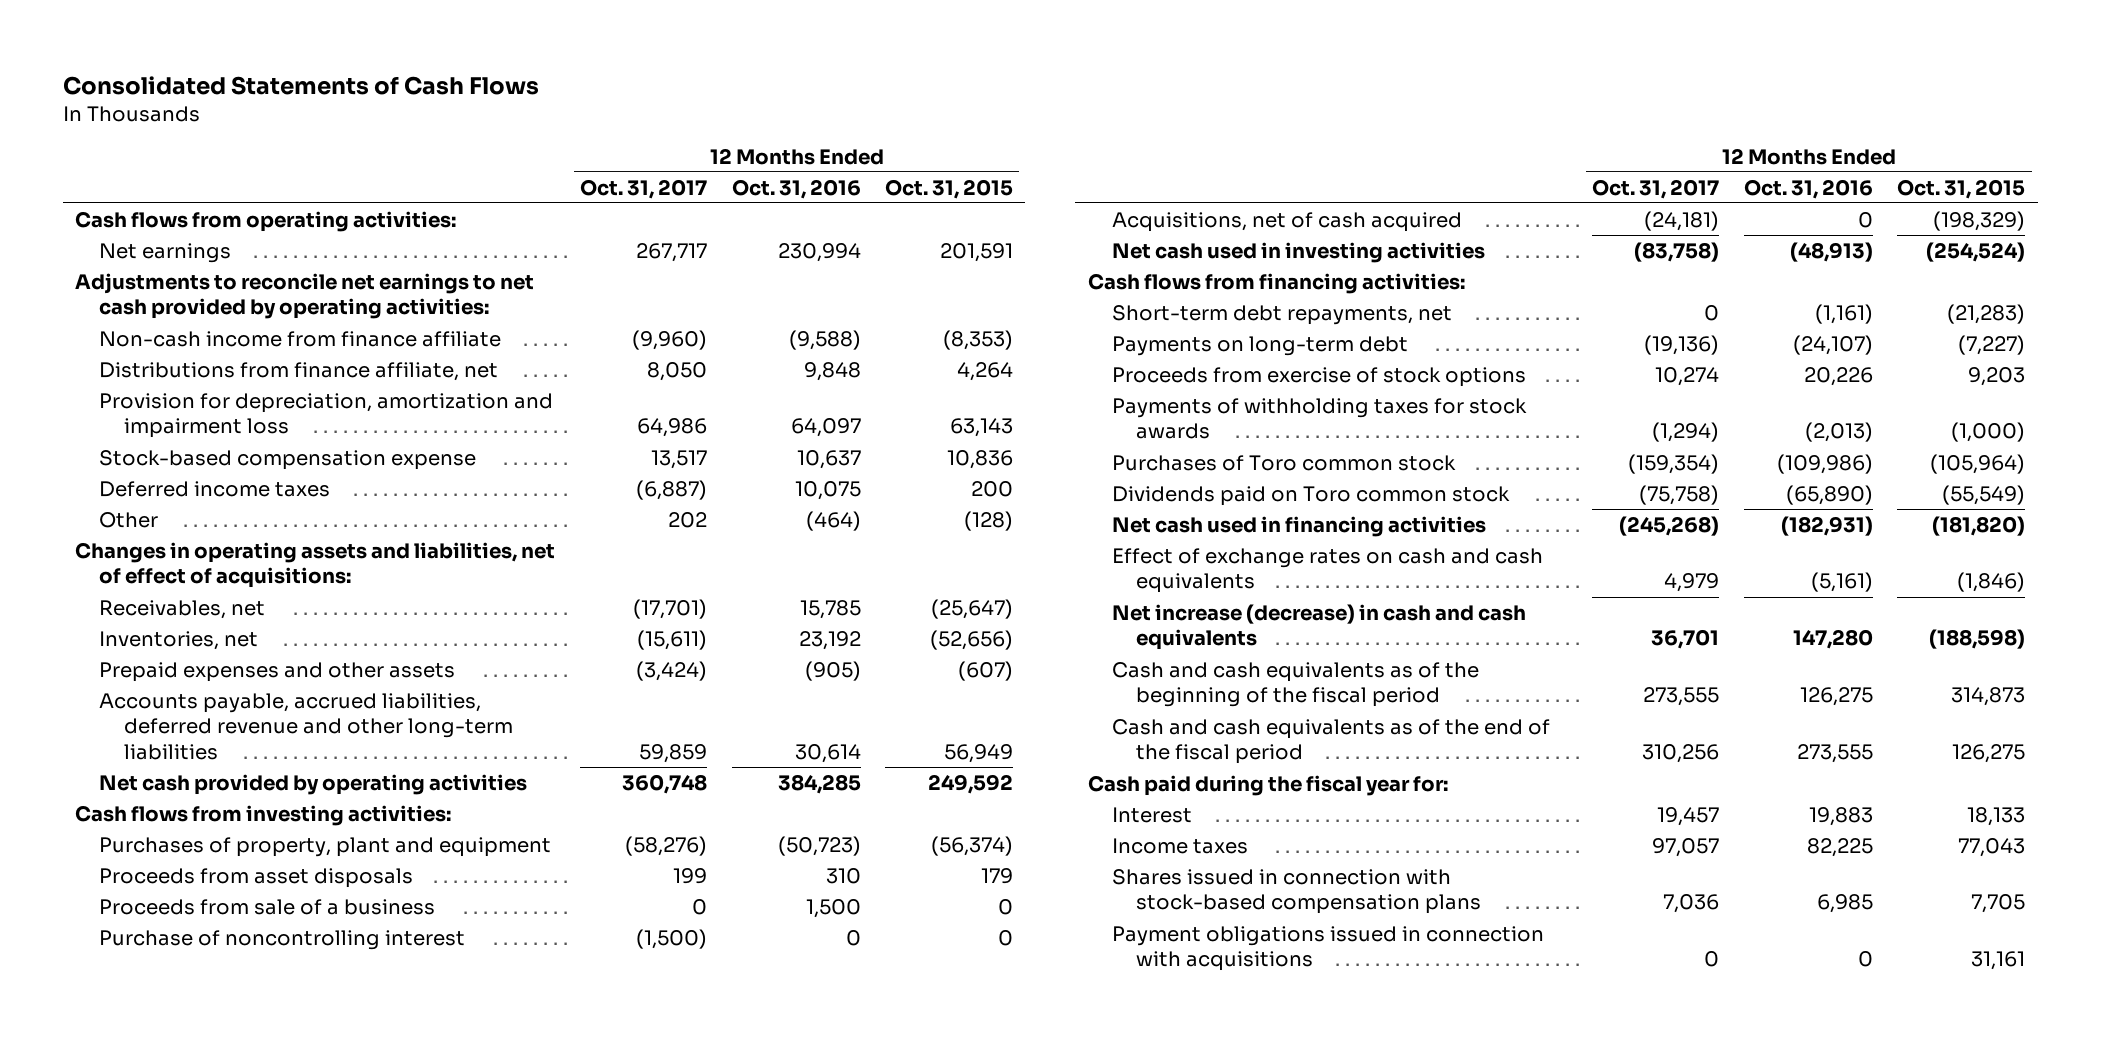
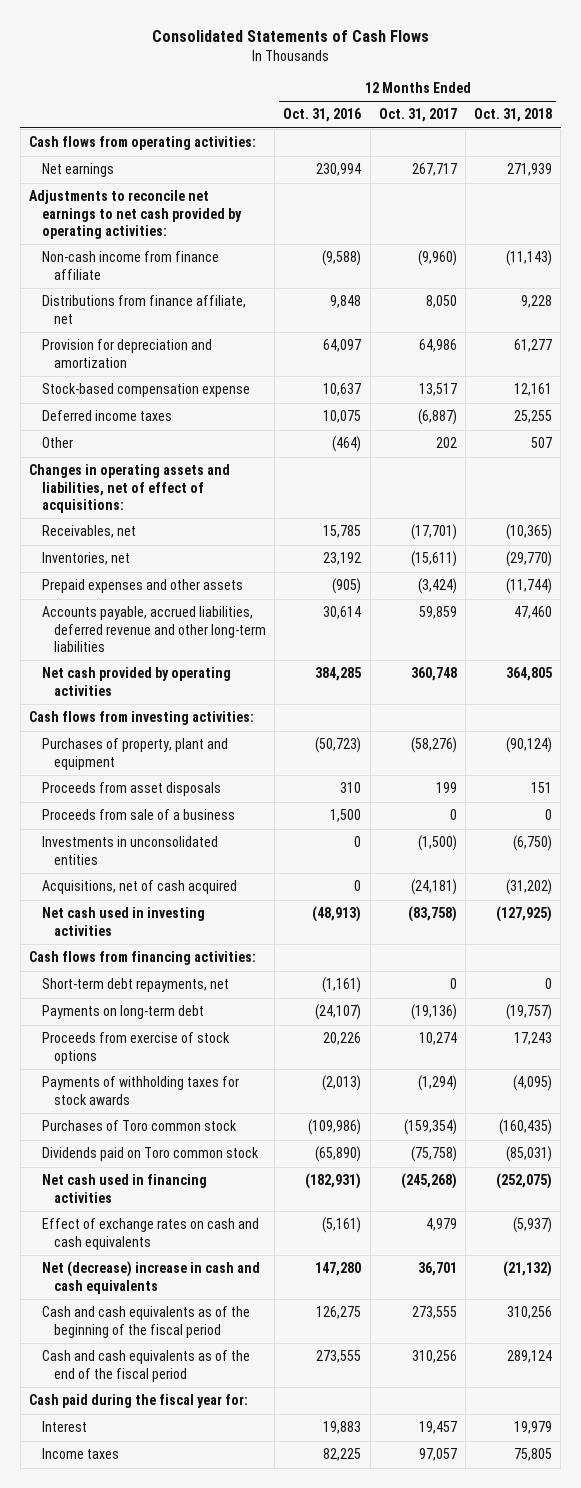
- | 12 Months Ended Oct. 31, 2017 | 12 Months Ended Oct. 31, 2016 | 12 Months Ended Oct. 31, 2015
+ | 12 Months Ended Oct. 31, 2016 | 12 Months Ended Oct. 31, 2017 | 12 Months Ended Oct. 31, 2018
- Provision for depreciation, amortization and impairment loss | 64,986 | 64,097 | 63,143
+ Provision for depreciation and amortization | 64,097 | 64,986 | 61,277
- Purchase of noncontrolling interest | (1,500) | 0 | 0
+ Investments in unconsolidated entities | 0 | (1,500) | (6,750)
- Net increase (decrease) in cash and cash equivalents | 36,701 | 147,280 | (188,598)
+ Net (decrease) increase in cash and cash equivalents | 147,280 | 36,701 | (21,132)
- Shares issued in connection with stock-based compensation plans | 7,036 | 6,985 | 7,705
- Payment obligations issued in connection with acquisitions | 0 | 0 | 31,161

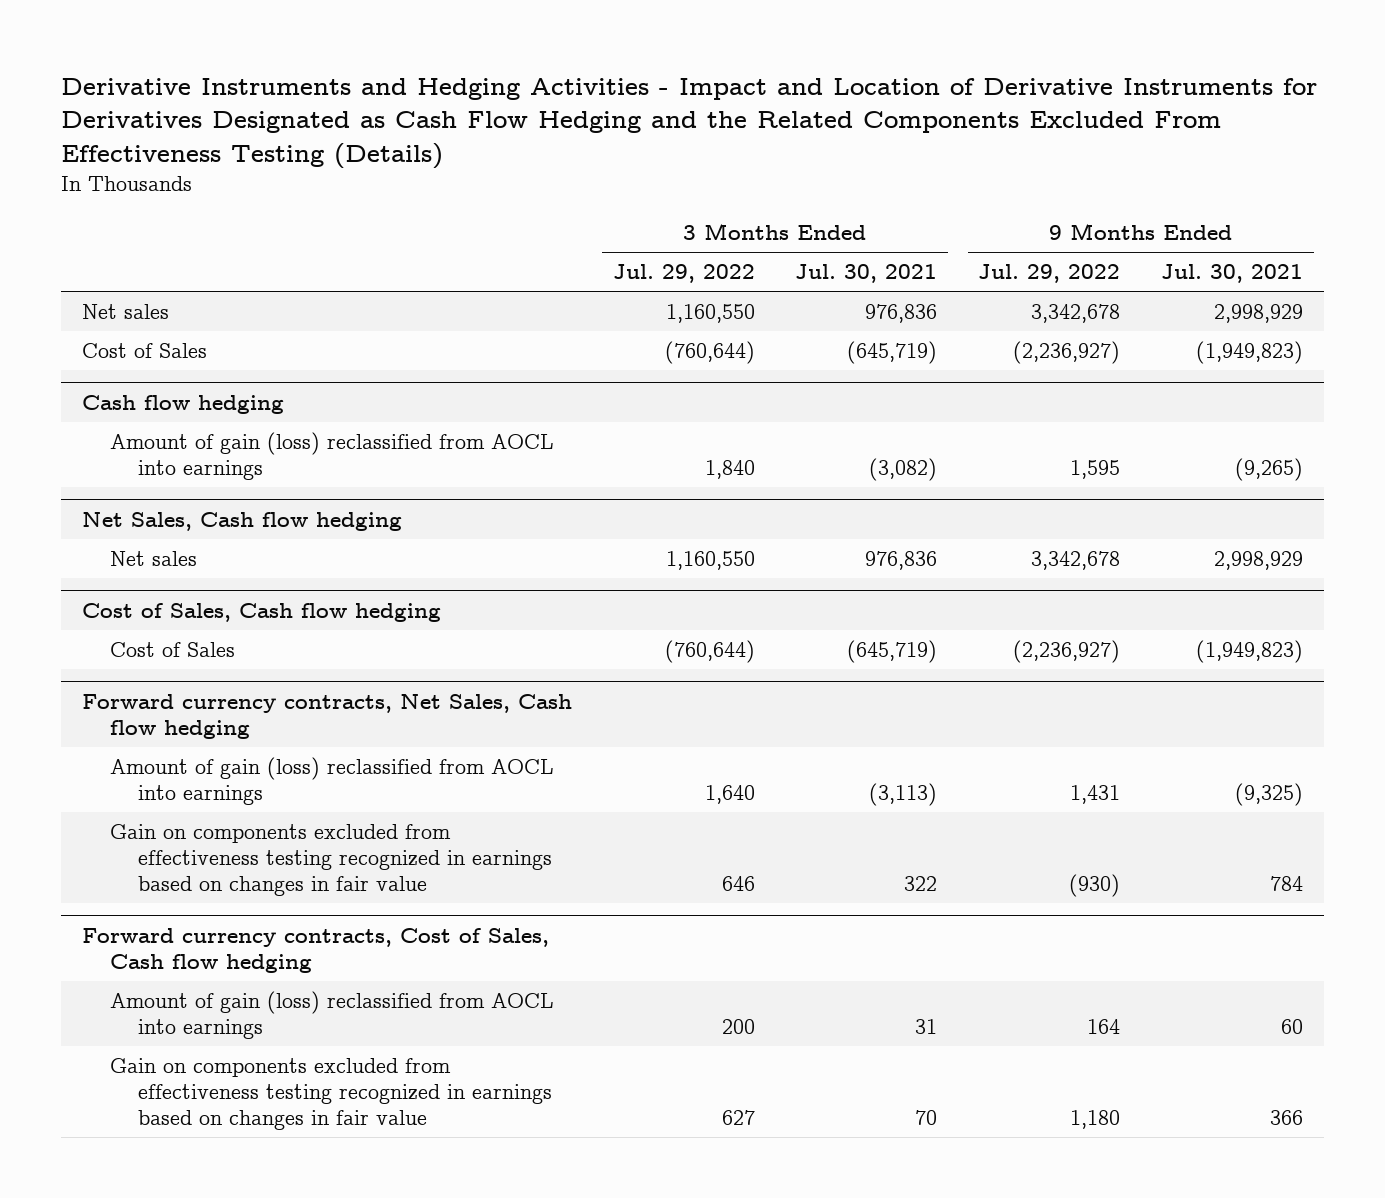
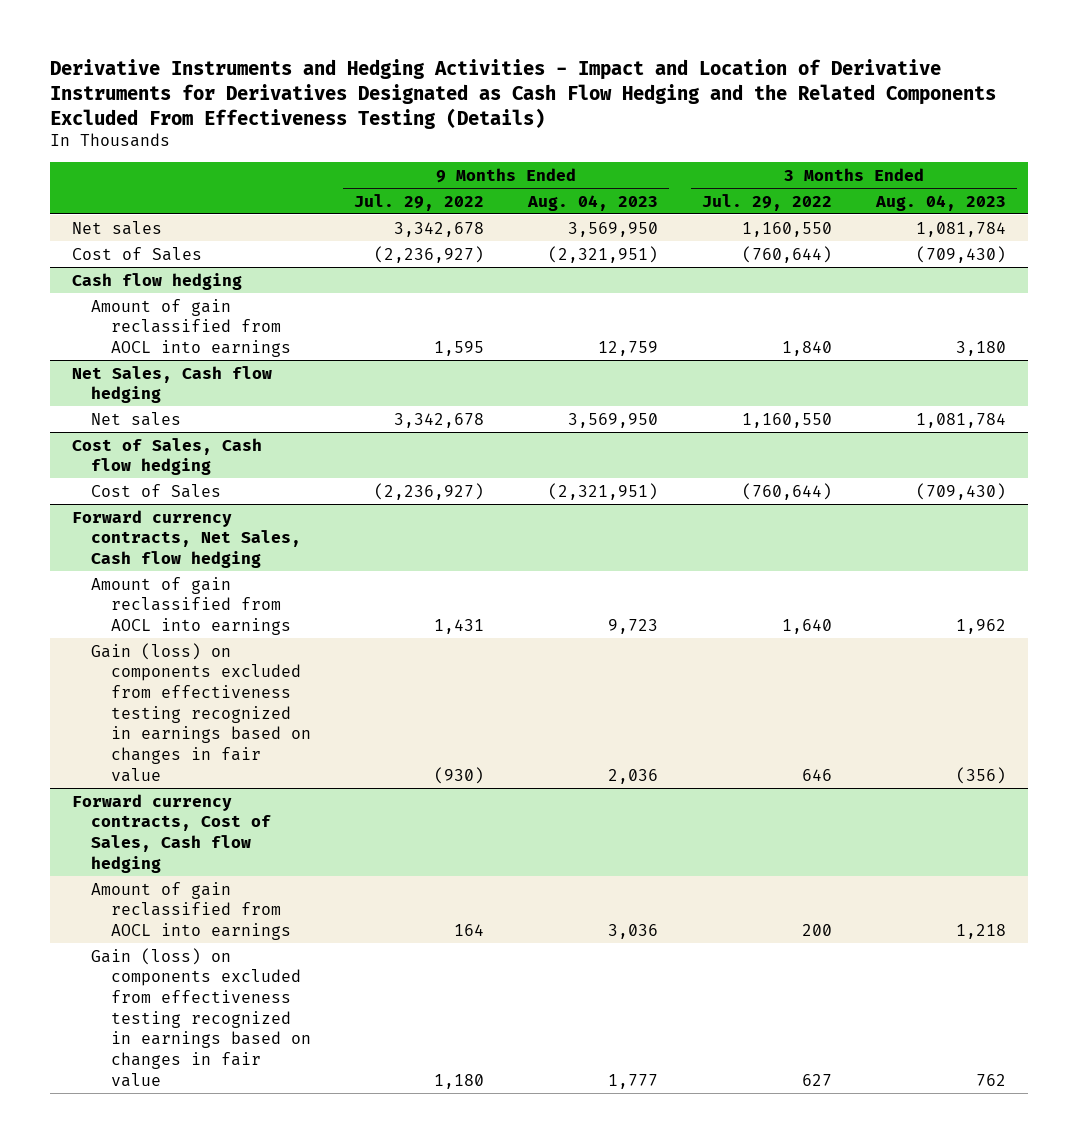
- | 3 Months Ended Jul. 29, 2022 | 3 Months Ended Jul. 30, 2021 | 9 Months Ended Jul. 29, 2022 | 9 Months Ended Jul. 30, 2021
+ | 9 Months Ended Jul. 29, 2022 | 9 Months Ended Aug. 04, 2023 | 3 Months Ended Jul. 29, 2022 | 3 Months Ended Aug. 04, 2023
@ Cash flow hedging
- Amount of gain (loss) reclassified from AOCL into earnings | 1,840 | (3,082) | 1,595 | (9,265)
+ Amount of gain reclassified from AOCL into earnings | 1,595 | 12,759 | 1,840 | 3,180
@ Forward currency contracts, Net Sales, Cash flow hedging
- Amount of gain (loss) reclassified from AOCL into earnings | 1,640 | (3,113) | 1,431 | (9,325)
- Gain on components excluded from effectiveness testing recognized in earnings based on changes in fair value | 646 | 322 | (930) | 784
+ Amount of gain reclassified from AOCL into earnings | 1,431 | 9,723 | 1,640 | 1,962
+ Gain (loss) on components excluded from effectiveness testing recognized in earnings based on changes in fair value | (930) | 2,036 | 646 | (356)
@ Forward currency contracts, Cost of Sales, Cash flow hedging
- Amount of gain (loss) reclassified from AOCL into earnings | 200 | 31 | 164 | 60
- Gain on components excluded from effectiveness testing recognized in earnings based on changes in fair value | 627 | 70 | 1,180 | 366
+ Amount of gain reclassified from AOCL into earnings | 164 | 3,036 | 200 | 1,218
+ Gain (loss) on components excluded from effectiveness testing recognized in earnings based on changes in fair value | 1,180 | 1,777 | 627 | 762

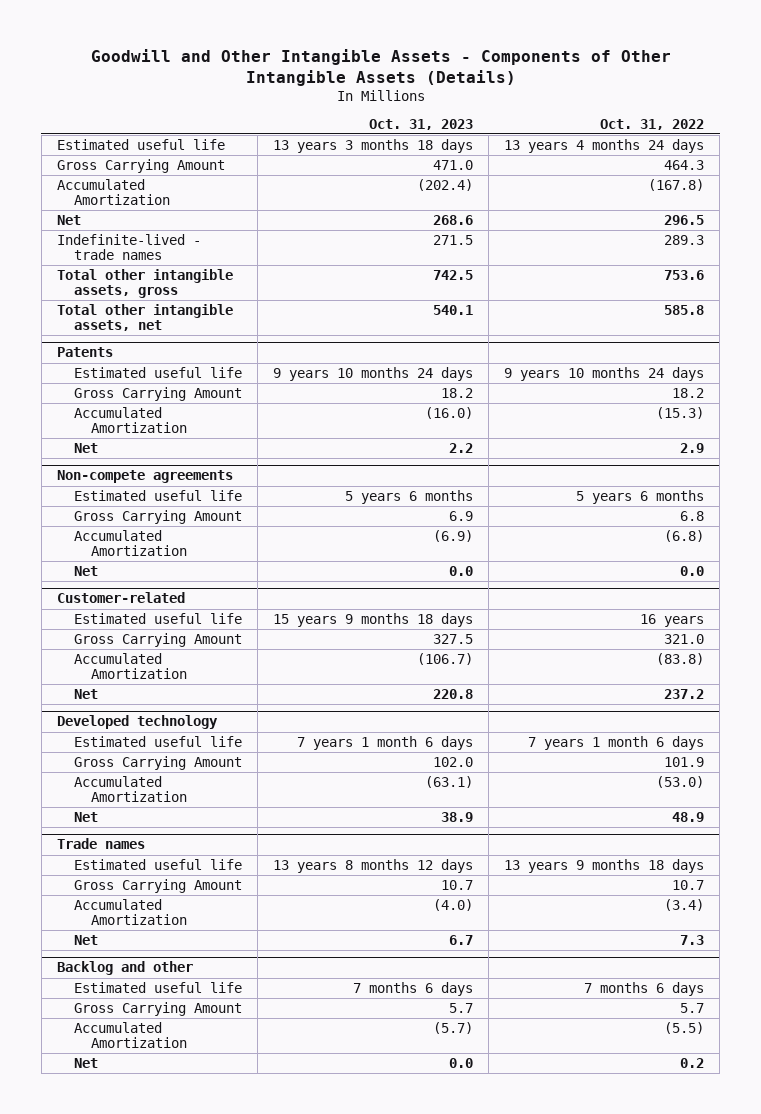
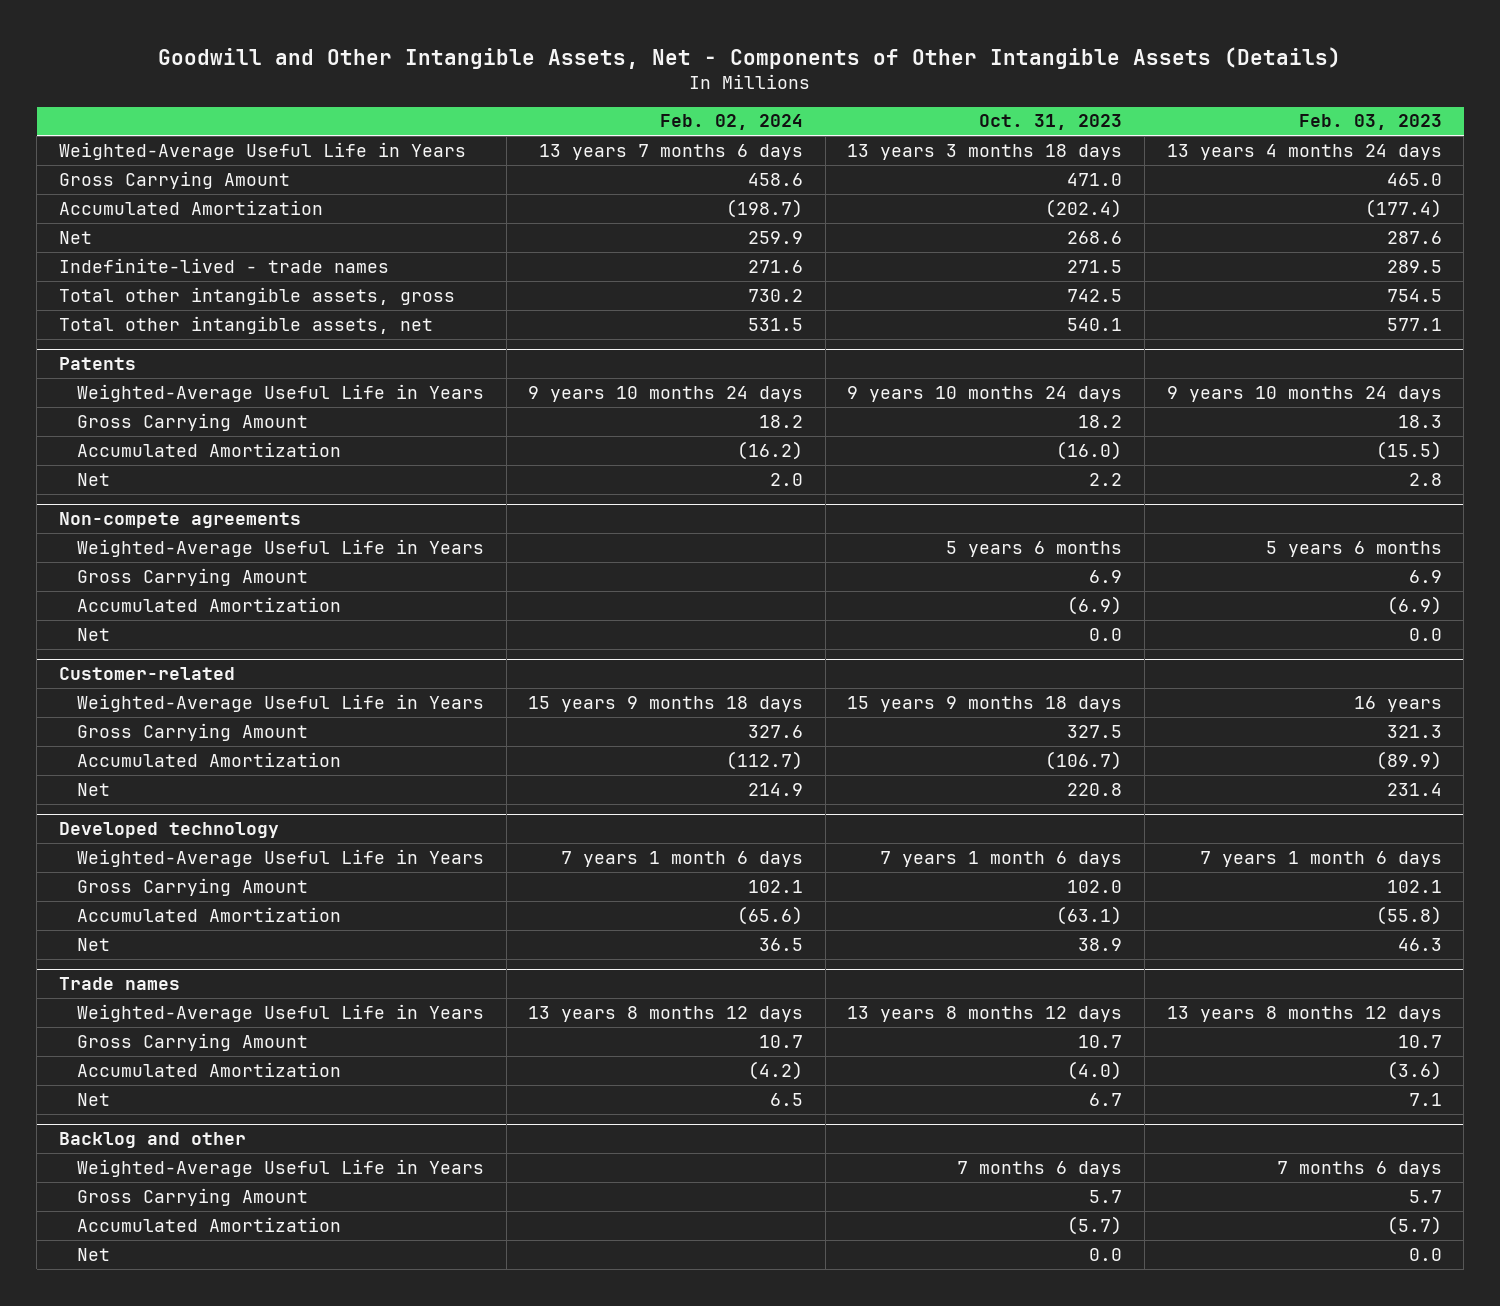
- Goodwill and Other Intangible Assets - Components of Other Intangible Assets (Details)
+ Goodwill and Other Intangible Assets, Net - Components of Other Intangible Assets (Details)
- | Oct. 31, 2023 | Oct. 31, 2022
+ | Feb. 02, 2024 | Oct. 31, 2023 | Feb. 03, 2023
- Estimated useful life | 13 years 3 months 18 days | 13 years 4 months 24 days
+ Weighted-Average Useful Life in Years | 13 years 7 months 6 days | 13 years 3 months 18 days | 13 years 4 months 24 days
@ Patents
- Estimated useful life | 9 years 10 months 24 days | 9 years 10 months 24 days
+ Weighted-Average Useful Life in Years | 9 years 10 months 24 days | 9 years 10 months 24 days | 9 years 10 months 24 days
@ Non-compete agreements
- Estimated useful life | 5 years 6 months | 5 years 6 months
+ Weighted-Average Useful Life in Years | | 5 years 6 months | 5 years 6 months
@ Customer-related
- Estimated useful life | 15 years 9 months 18 days | 16 years
+ Weighted-Average Useful Life in Years | 15 years 9 months 18 days | 15 years 9 months 18 days | 16 years
@ Developed technology
- Estimated useful life | 7 years 1 month 6 days | 7 years 1 month 6 days
+ Weighted-Average Useful Life in Years | 7 years 1 month 6 days | 7 years 1 month 6 days | 7 years 1 month 6 days
@ Trade names
- Estimated useful life | 13 years 8 months 12 days | 13 years 9 months 18 days
+ Weighted-Average Useful Life in Years | 13 years 8 months 12 days | 13 years 8 months 12 days | 13 years 8 months 12 days
@ Backlog and other
- Estimated useful life | 7 months 6 days | 7 months 6 days
+ Weighted-Average Useful Life in Years | | 7 months 6 days | 7 months 6 days

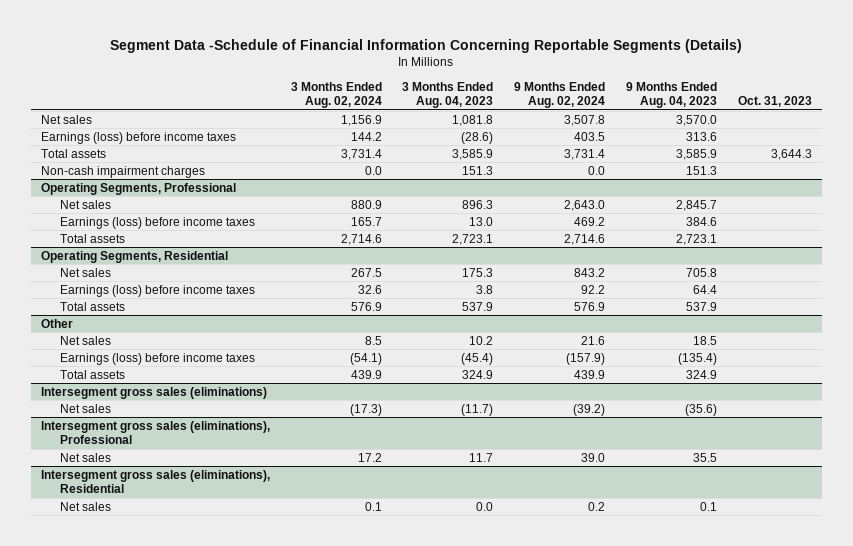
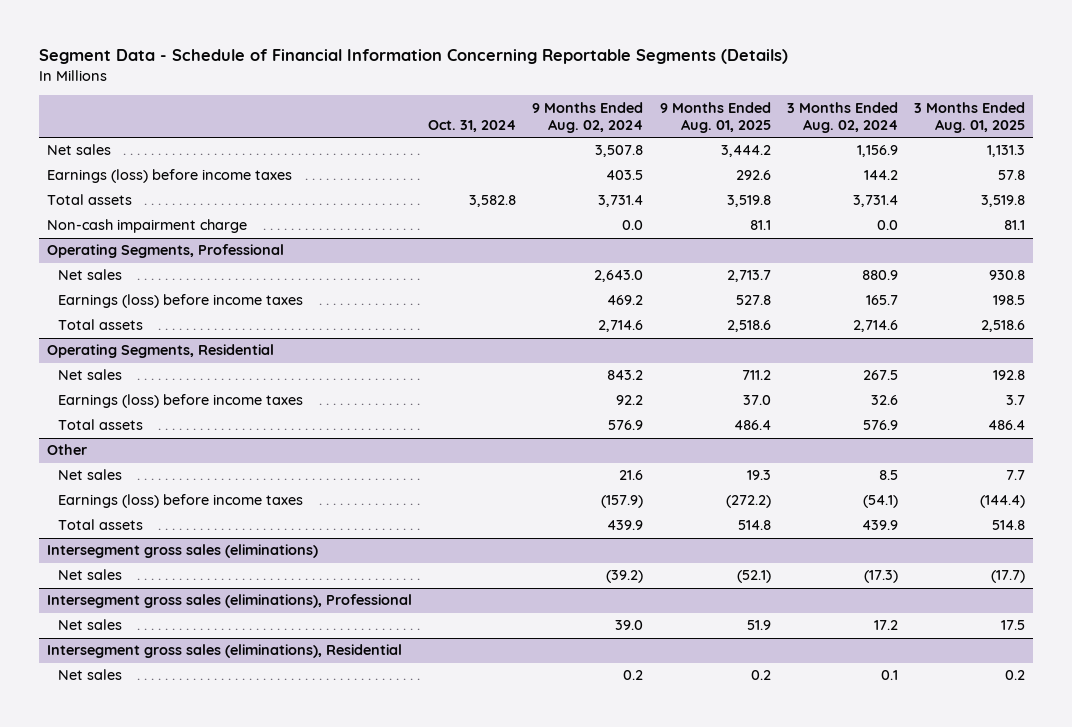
- Segment Data -Schedule of Financial Information Concerning Reportable Segments (Details)
+ Segment Data - Schedule of Financial Information Concerning Reportable Segments (Details)
- | 3 Months Ended Aug. 02, 2024 | 3 Months Ended Aug. 04, 2023 | 9 Months Ended Aug. 02, 2024 | 9 Months Ended Aug. 04, 2023 | Oct. 31, 2023
+ | Oct. 31, 2024 | 9 Months Ended Aug. 02, 2024 | 9 Months Ended Aug. 01, 2025 | 3 Months Ended Aug. 02, 2024 | 3 Months Ended Aug. 01, 2025
- Non-cash impairment charges | 0.0 | 151.3 | 0.0 | 151.3 |
+ Non-cash impairment charge | | 0.0 | 81.1 | 0.0 | 81.1

